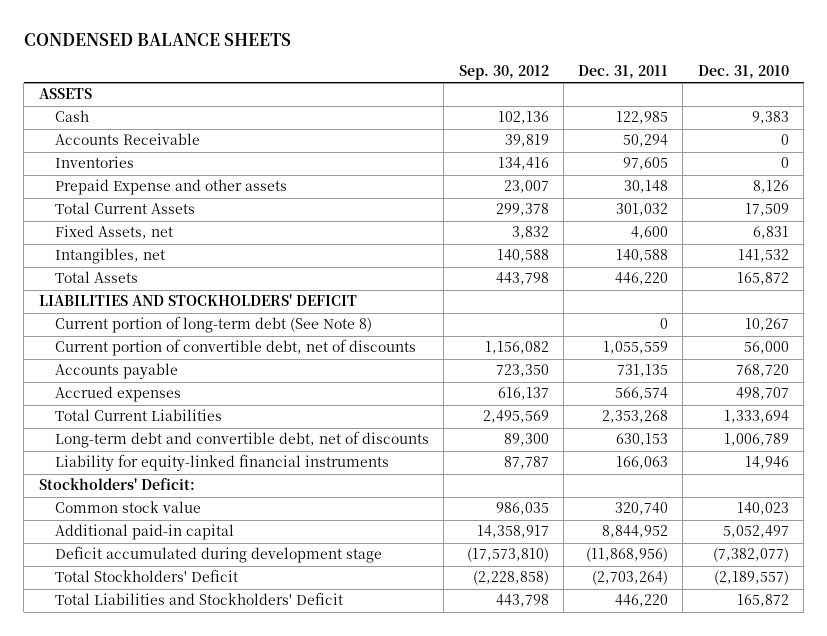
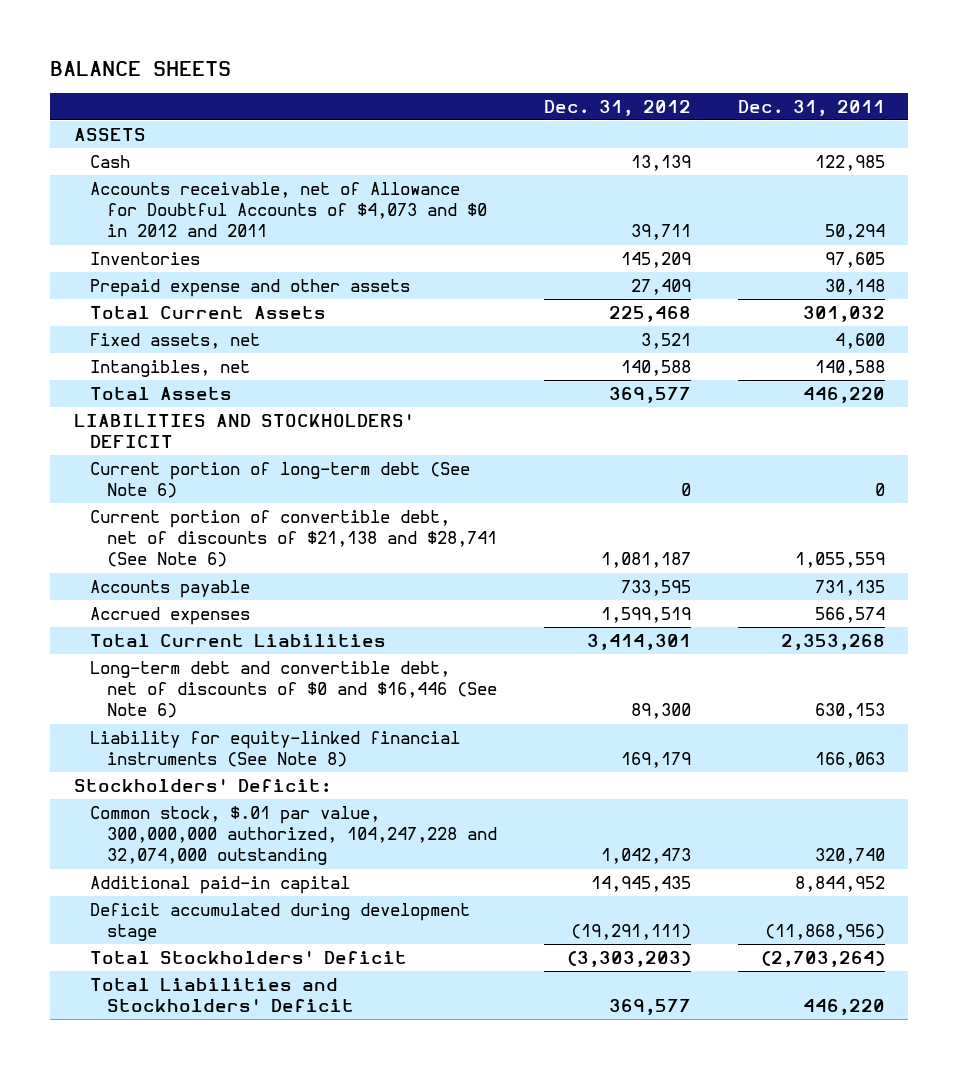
- CONDENSED BALANCE SHEETS
+ BALANCE SHEETS
- | Sep. 30, 2012 | Dec. 31, 2011 | Dec. 31, 2010
+ | Dec. 31, 2012 | Dec. 31, 2011
- Accounts Receivable | 39,819 | 50,294 | 0
+ Accounts receivable, net of Allowance for Doubtful Accounts of $4,073 and $0 in 2012 and 2011 | 39,711 | 50,294
- Prepaid Expense and other assets | 23,007 | 30,148 | 8,126
+ Prepaid expense and other assets | 27,409 | 30,148
- Fixed Assets, net | 3,832 | 4,600 | 6,831
+ Fixed assets, net | 3,521 | 4,600
- Current portion of long-term debt (See Note 8) | | 0 | 10,267
- Current portion of convertible debt, net of discounts | 1,156,082 | 1,055,559 | 56,000
+ Current portion of long-term debt (See Note 6) | 0 | 0
+ Current portion of convertible debt, net of discounts of $21,138 and $28,741 (See Note 6) | 1,081,187 | 1,055,559
- Long-term debt and convertible debt, net of discounts | 89,300 | 630,153 | 1,006,789
- Liability for equity-linked financial instruments | 87,787 | 166,063 | 14,946
+ Long-term debt and convertible debt, net of discounts of $0 and $16,446 (See Note 6) | 89,300 | 630,153
+ Liability for equity-linked financial instruments (See Note 8) | 169,179 | 166,063
- Common stock value | 986,035 | 320,740 | 140,023
+ Common stock, $.01 par value, 300,000,000 authorized, 104,247,228 and 32,074,000 outstanding | 1,042,473 | 320,740

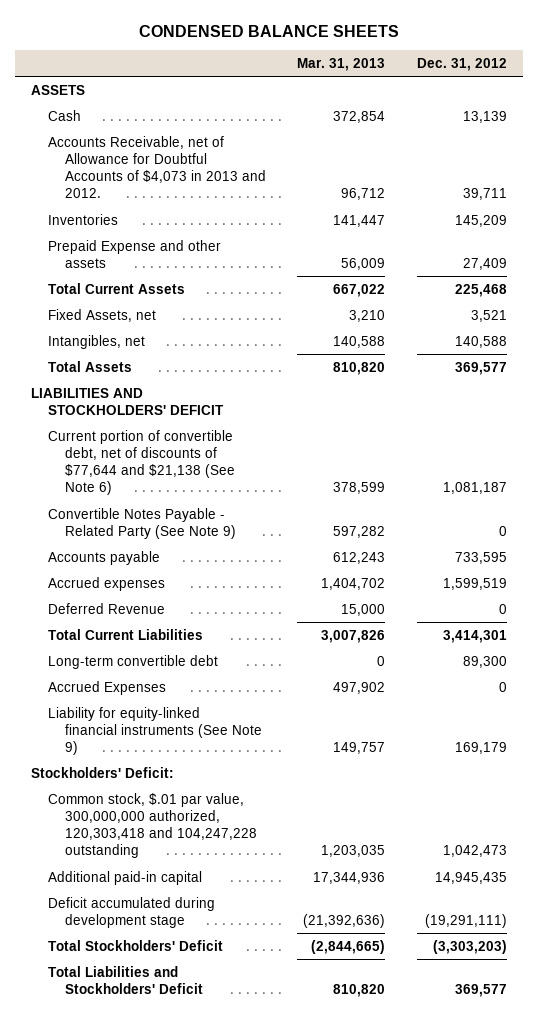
- BALANCE SHEETS
+ CONDENSED BALANCE SHEETS
- | Dec. 31, 2012 | Dec. 31, 2011
+ | Mar. 31, 2013 | Dec. 31, 2012
- Accounts receivable, net of Allowance for Doubtful Accounts of $4,073 and $0 in 2012 and 2011 | 39,711 | 50,294
+ Accounts Receivable, net of Allowance for Doubtful Accounts of $4,073 in 2013 and 2012. | 96,712 | 39,711
- Prepaid expense and other assets | 27,409 | 30,148
+ Prepaid Expense and other assets | 56,009 | 27,409
- Fixed assets, net | 3,521 | 4,600
+ Fixed Assets, net | 3,210 | 3,521
- Current portion of long-term debt (See Note 6) | 0 | 0
- Current portion of convertible debt, net of discounts of $21,138 and $28,741 (See Note 6) | 1,081,187 | 1,055,559
+ Current portion of convertible debt, net of discounts of $77,644 and $21,138 (See Note 6) | 378,599 | 1,081,187
+ Convertible Notes Payable - Related Party (See Note 9) | 597,282 | 0
+ Deferred Revenue | 15,000 | 0
- Long-term debt and convertible debt, net of discounts of $0 and $16,446 (See Note 6) | 89,300 | 630,153
- Liability for equity-linked financial instruments (See Note 8) | 169,179 | 166,063
+ Long-term convertible debt | 0 | 89,300
+ Accrued Expenses | 497,902 | 0
+ Liability for equity-linked financial instruments (See Note 9) | 149,757 | 169,179
- Common stock, $.01 par value, 300,000,000 authorized, 104,247,228 and 32,074,000 outstanding | 1,042,473 | 320,740
+ Common stock, $.01 par value, 300,000,000 authorized, 120,303,418 and 104,247,228 outstanding | 1,203,035 | 1,042,473

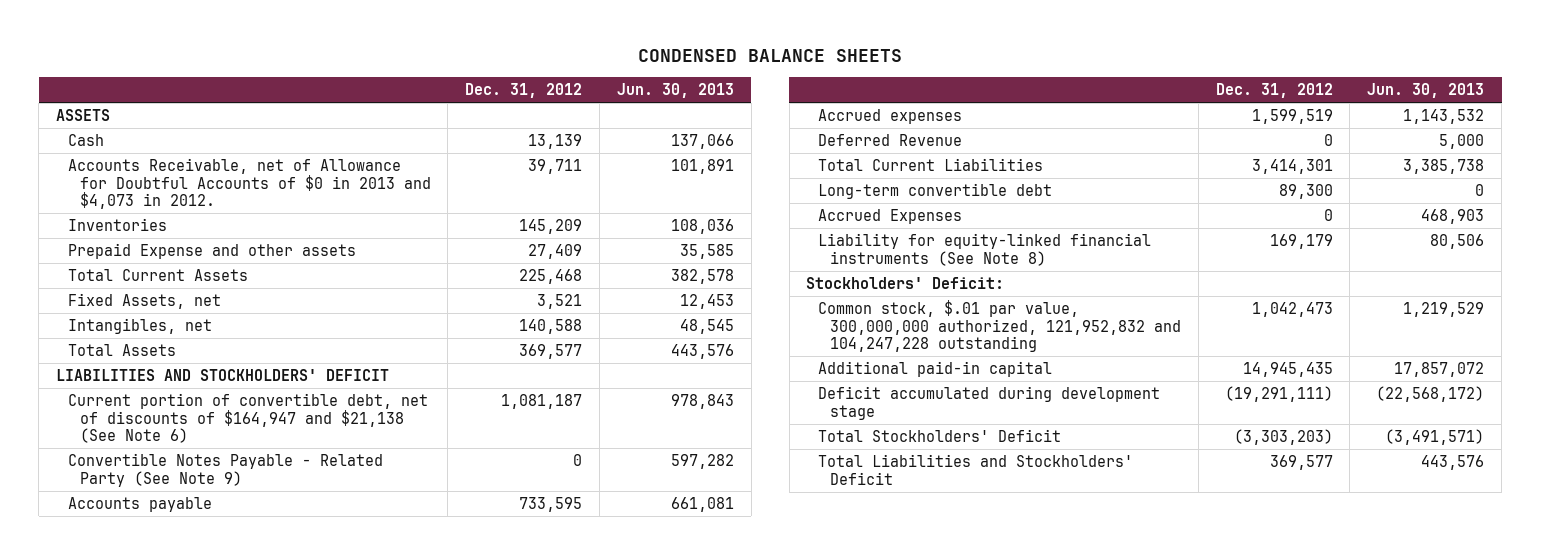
- | Mar. 31, 2013 | Dec. 31, 2012
+ | Dec. 31, 2012 | Jun. 30, 2013
- Accounts Receivable, net of Allowance for Doubtful Accounts of $4,073 in 2013 and 2012. | 96,712 | 39,711
+ Accounts Receivable, net of Allowance for Doubtful Accounts of $0 in 2013 and $4,073 in 2012. | 39,711 | 101,891
- Current portion of convertible debt, net of discounts of $77,644 and $21,138 (See Note 6) | 378,599 | 1,081,187
+ Current portion of convertible debt, net of discounts of $164,947 and $21,138 (See Note 6) | 1,081,187 | 978,843
- Liability for equity-linked financial instruments (See Note 9) | 149,757 | 169,179
+ Liability for equity-linked financial instruments (See Note 8) | 169,179 | 80,506
- Common stock, $.01 par value, 300,000,000 authorized, 120,303,418 and 104,247,228 outstanding | 1,203,035 | 1,042,473
+ Common stock, $.01 par value, 300,000,000 authorized, 121,952,832 and 104,247,228 outstanding | 1,042,473 | 1,219,529

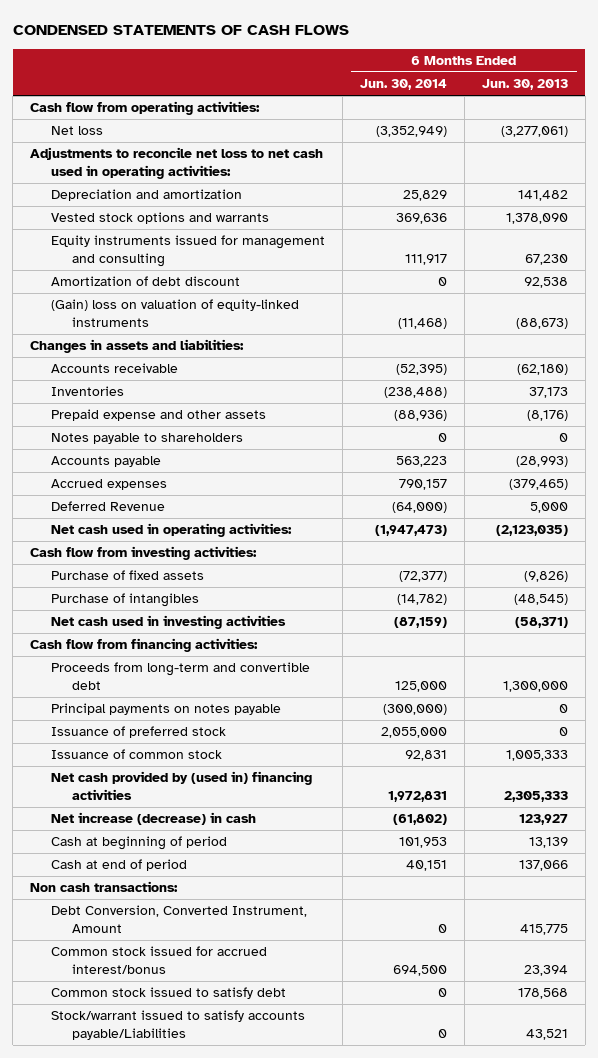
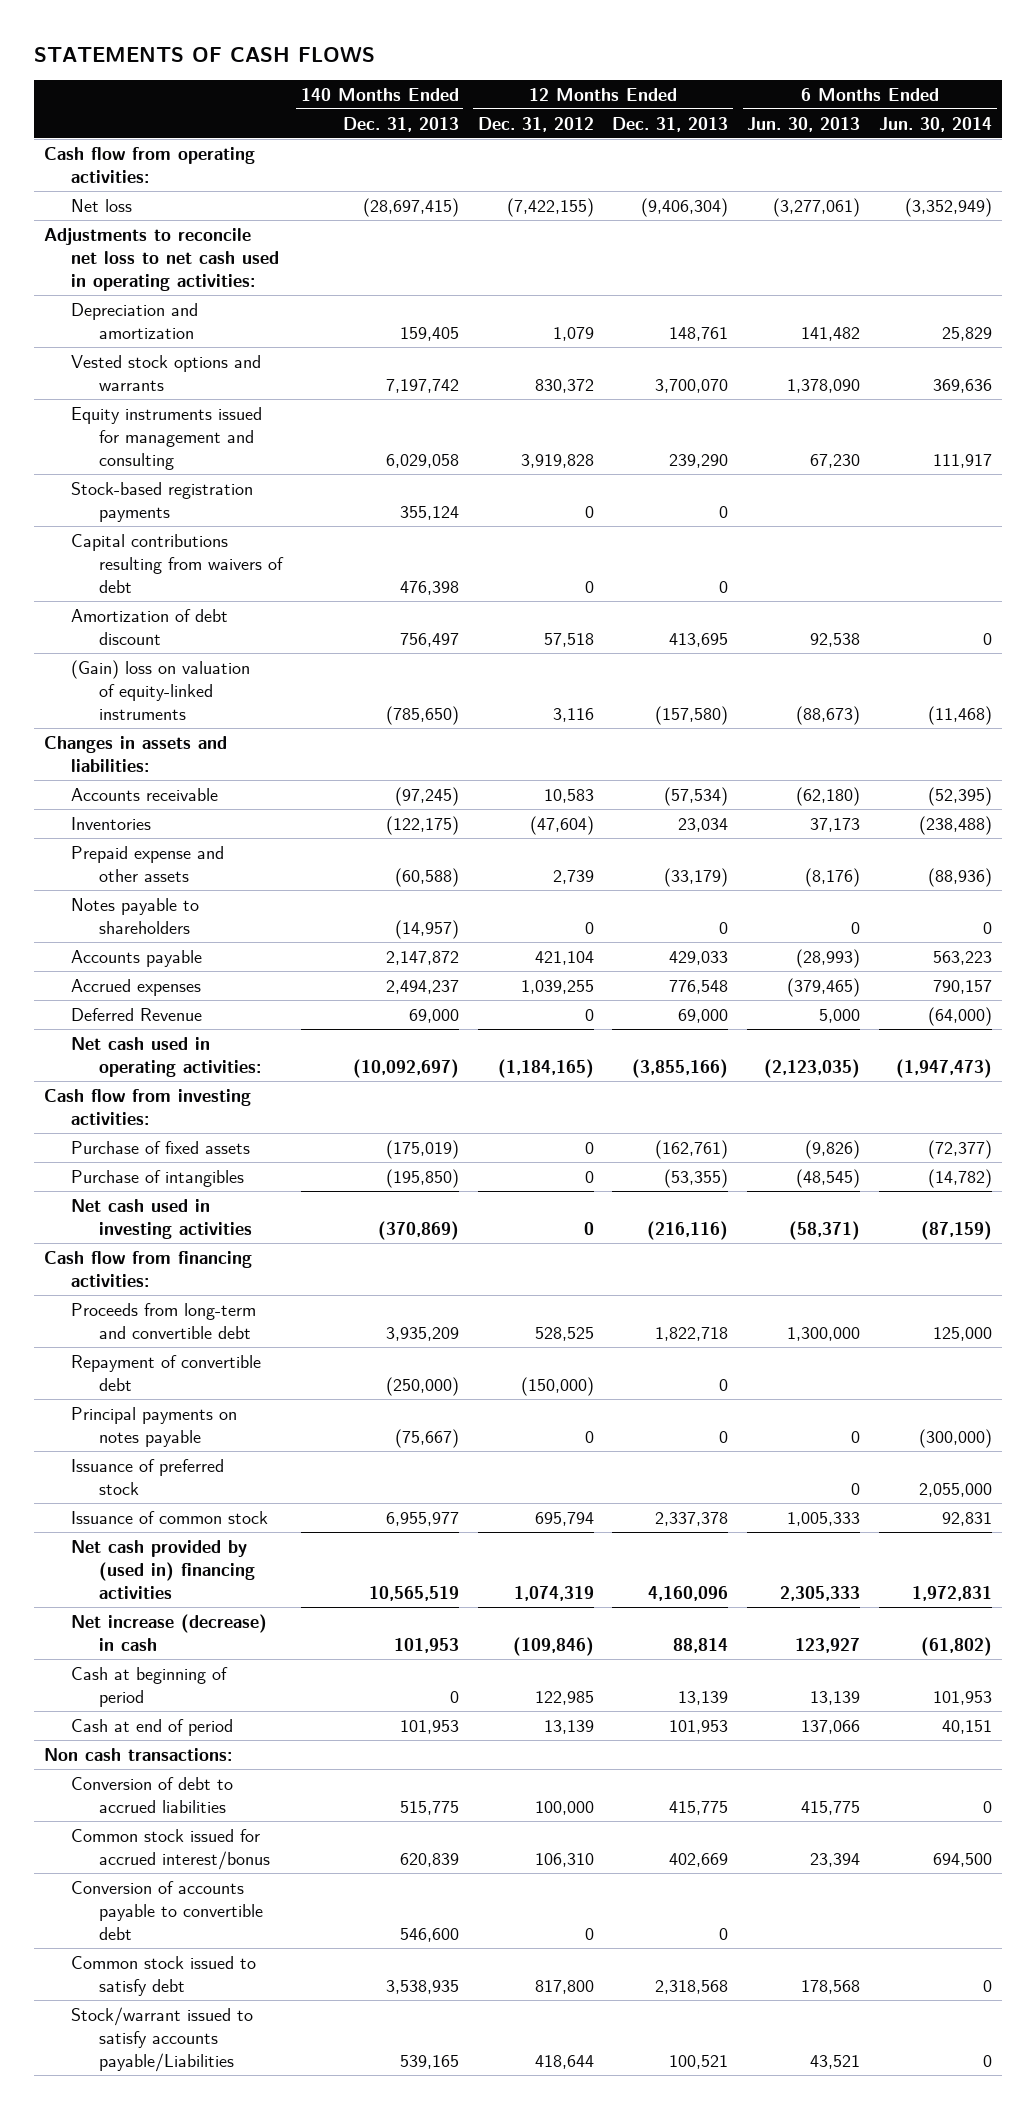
- CONDENSED STATEMENTS OF CASH FLOWS
+ STATEMENTS OF CASH FLOWS
- | 6 Months Ended Jun. 30, 2014 | 6 Months Ended Jun. 30, 2013
+ | 140 Months Ended Dec. 31, 2013 | 12 Months Ended Dec. 31, 2012 | 12 Months Ended Dec. 31, 2013 | 6 Months Ended Jun. 30, 2013 | 6 Months Ended Jun. 30, 2014
+ Stock-based registration payments | 355,124 | 0 | 0 | |
+ Capital contributions resulting from waivers of debt | 476,398 | 0 | 0 | |
+ Repayment of convertible debt | (250,000) | (150,000) | 0 | |
- Debt Conversion, Converted Instrument, Amount | 0 | 415,775
+ Conversion of debt to accrued liabilities | 515,775 | 100,000 | 415,775 | 415,775 | 0
+ Conversion of accounts payable to convertible debt | 546,600 | 0 | 0 | |

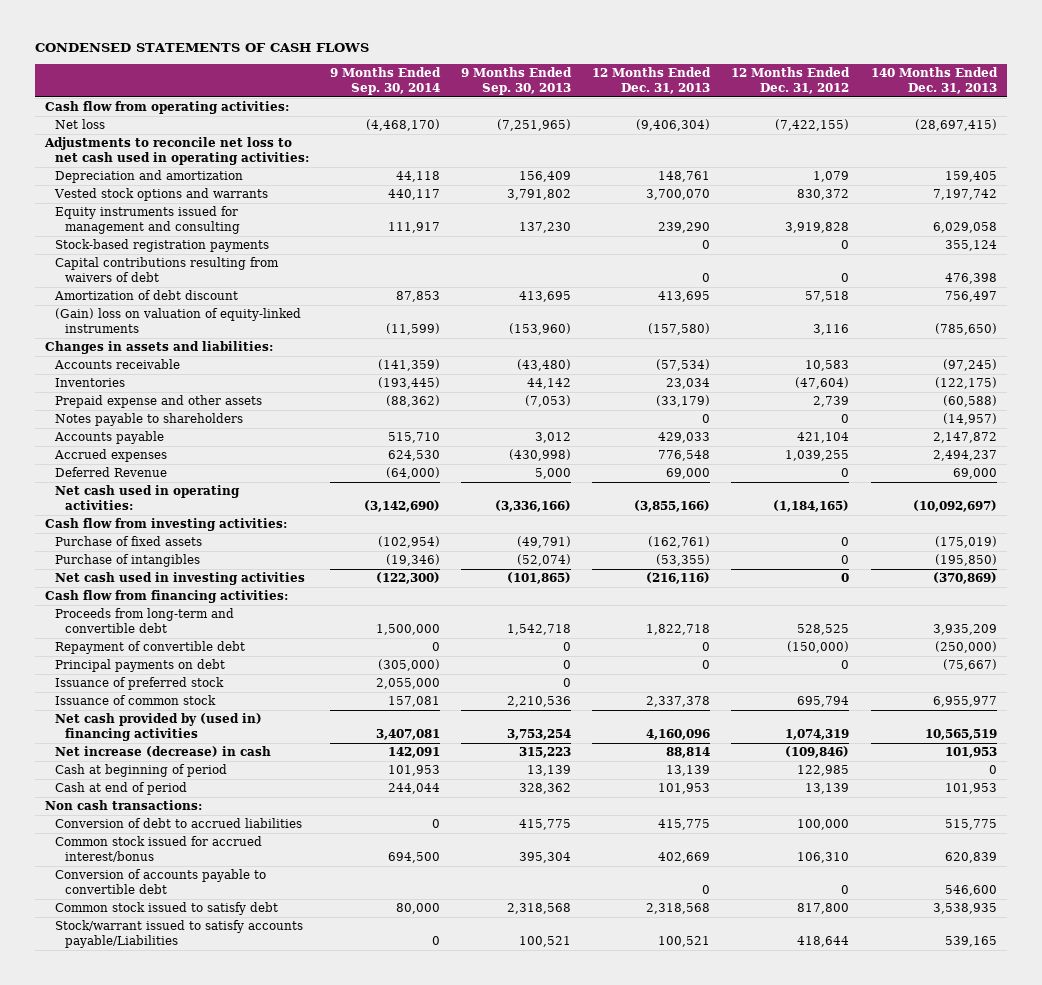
- STATEMENTS OF CASH FLOWS
+ CONDENSED STATEMENTS OF CASH FLOWS
- | 140 Months Ended Dec. 31, 2013 | 12 Months Ended Dec. 31, 2012 | 12 Months Ended Dec. 31, 2013 | 6 Months Ended Jun. 30, 2013 | 6 Months Ended Jun. 30, 2014
+ | 9 Months Ended Sep. 30, 2014 | 9 Months Ended Sep. 30, 2013 | 12 Months Ended Dec. 31, 2013 | 12 Months Ended Dec. 31, 2012 | 140 Months Ended Dec. 31, 2013
- Principal payments on notes payable | (75,667) | 0 | 0 | 0 | (300,000)
+ Principal payments on debt | (305,000) | 0 | 0 | 0 | (75,667)

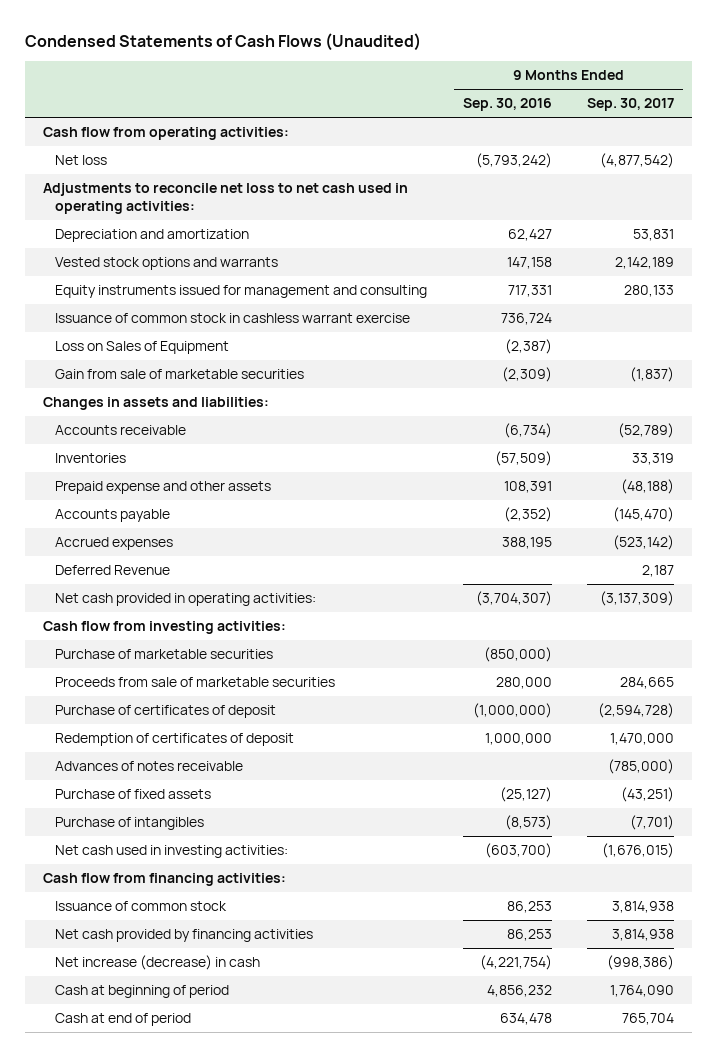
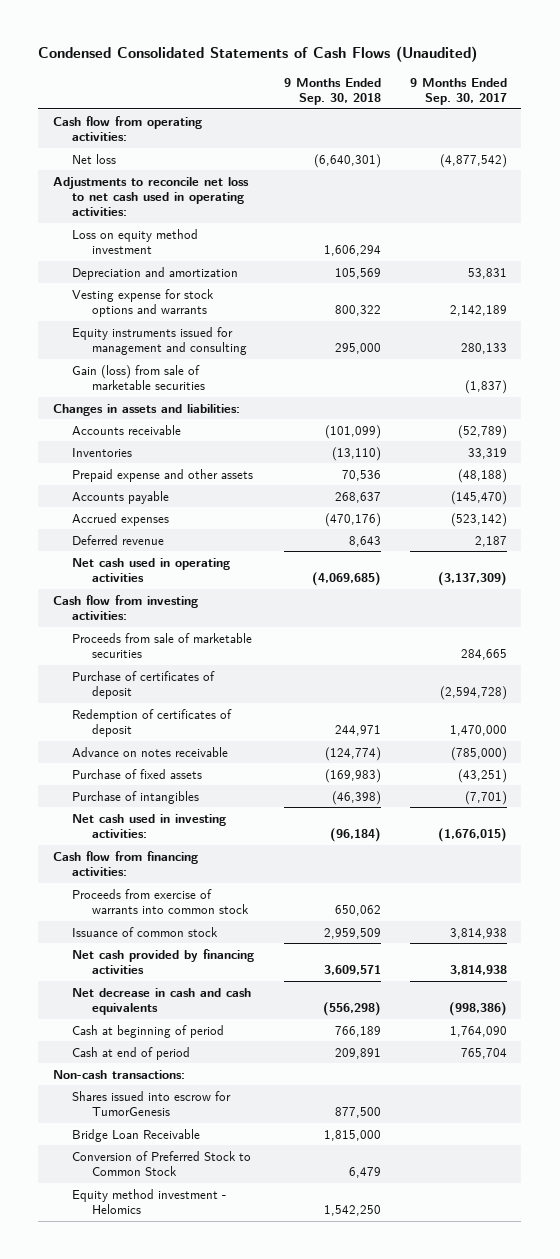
- Condensed Statements of Cash Flows (Unaudited)
+ Condensed Consolidated Statements of Cash Flows (Unaudited)
- | 9 Months Ended Sep. 30, 2016 | 9 Months Ended Sep. 30, 2017
+ | 9 Months Ended Sep. 30, 2018 | 9 Months Ended Sep. 30, 2017
+ Loss on equity method investment | 1,606,294 |
- Vested stock options and warrants | 147,158 | 2,142,189
+ Vesting expense for stock options and warrants | 800,322 | 2,142,189
- Issuance of common stock in cashless warrant exercise | 736,724 |
- Loss on Sales of Equipment | (2,387) |
- Gain from sale of marketable securities | (2,309) | (1,837)
+ Gain (loss) from sale of marketable securities | | (1,837)
- Deferred Revenue | | 2,187
- Net cash provided in operating activities: | (3,704,307) | (3,137,309)
+ Deferred revenue | 8,643 | 2,187
+ Net cash used in operating activities | (4,069,685) | (3,137,309)
- Purchase of marketable securities | (850,000) |
- Advances of notes receivable | | (785,000)
+ Advance on notes receivable | (124,774) | (785,000)
+ Proceeds from exercise of warrants into common stock | 650,062 |
- Net increase (decrease) in cash | (4,221,754) | (998,386)
+ Net decrease in cash and cash equivalents | (556,298) | (998,386)
+ Non-cash transactions:
+ Shares issued into escrow for TumorGenesis | 877,500 |
+ Bridge Loan Receivable | 1,815,000 |
+ Conversion of Preferred Stock to Common Stock | 6,479 |
+ Equity method investment - Helomics | 1,542,250 |

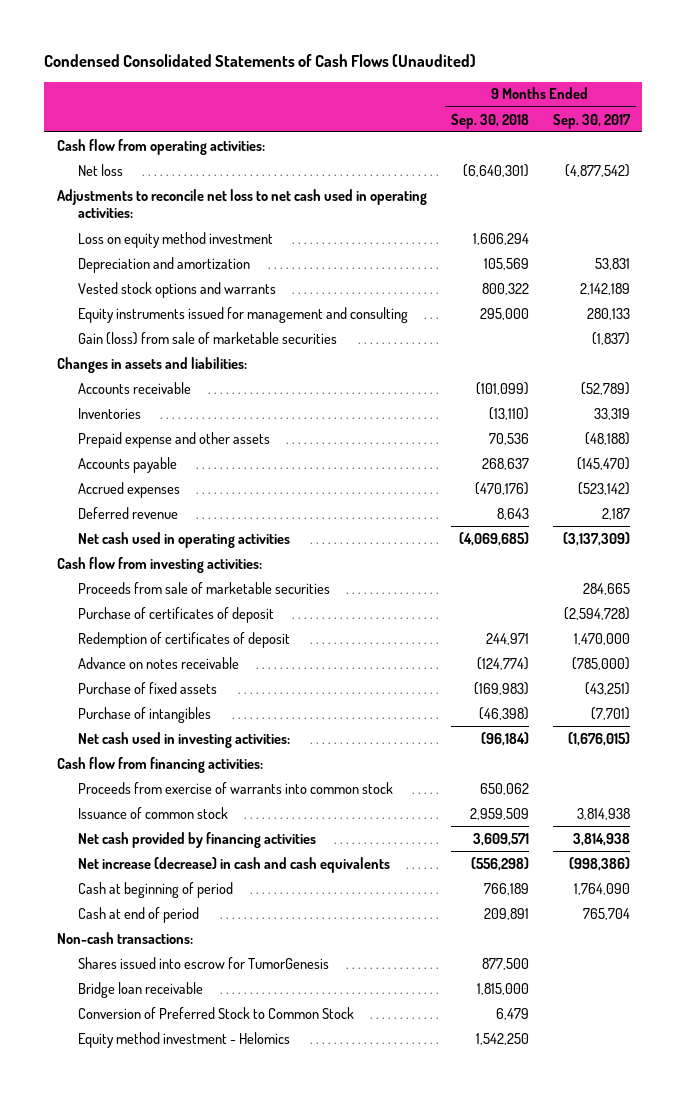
- Vesting expense for stock options and warrants | 800,322 | 2,142,189
+ Vested stock options and warrants | 800,322 | 2,142,189
- Net decrease in cash and cash equivalents | (556,298) | (998,386)
+ Net increase (decrease) in cash and cash equivalents | (556,298) | (998,386)
- Bridge Loan Receivable | 1,815,000 |
+ Bridge loan receivable | 1,815,000 |

